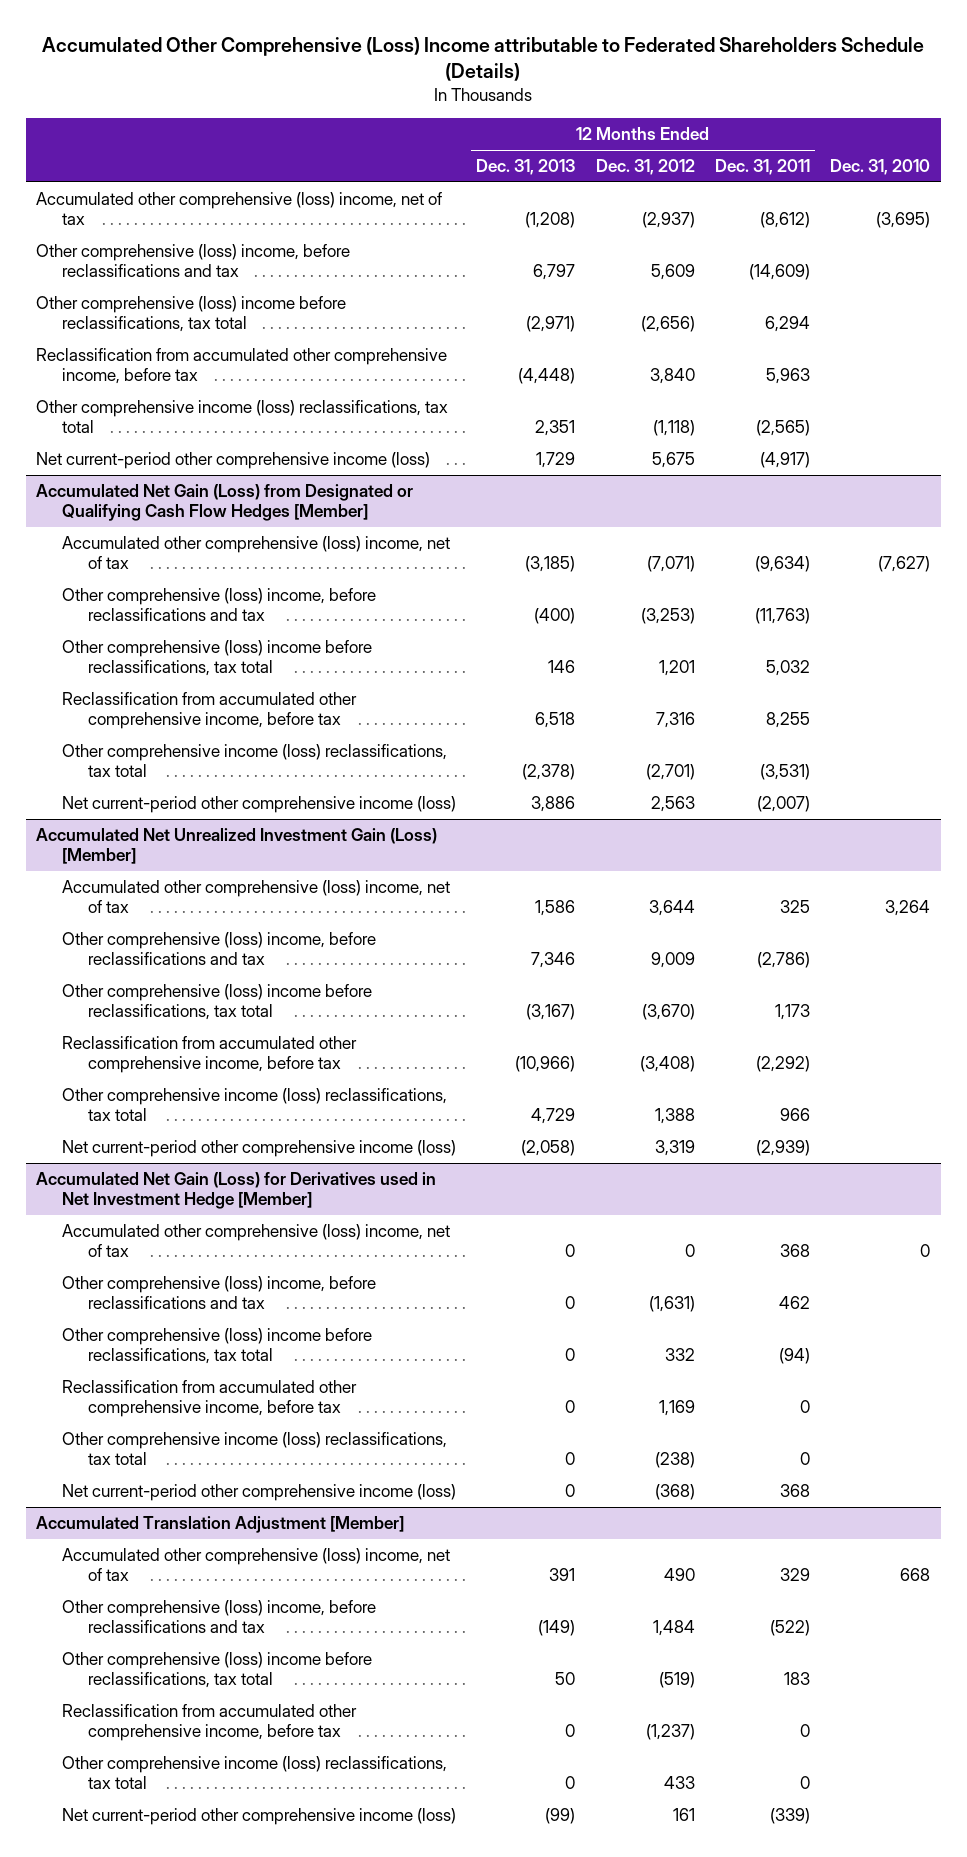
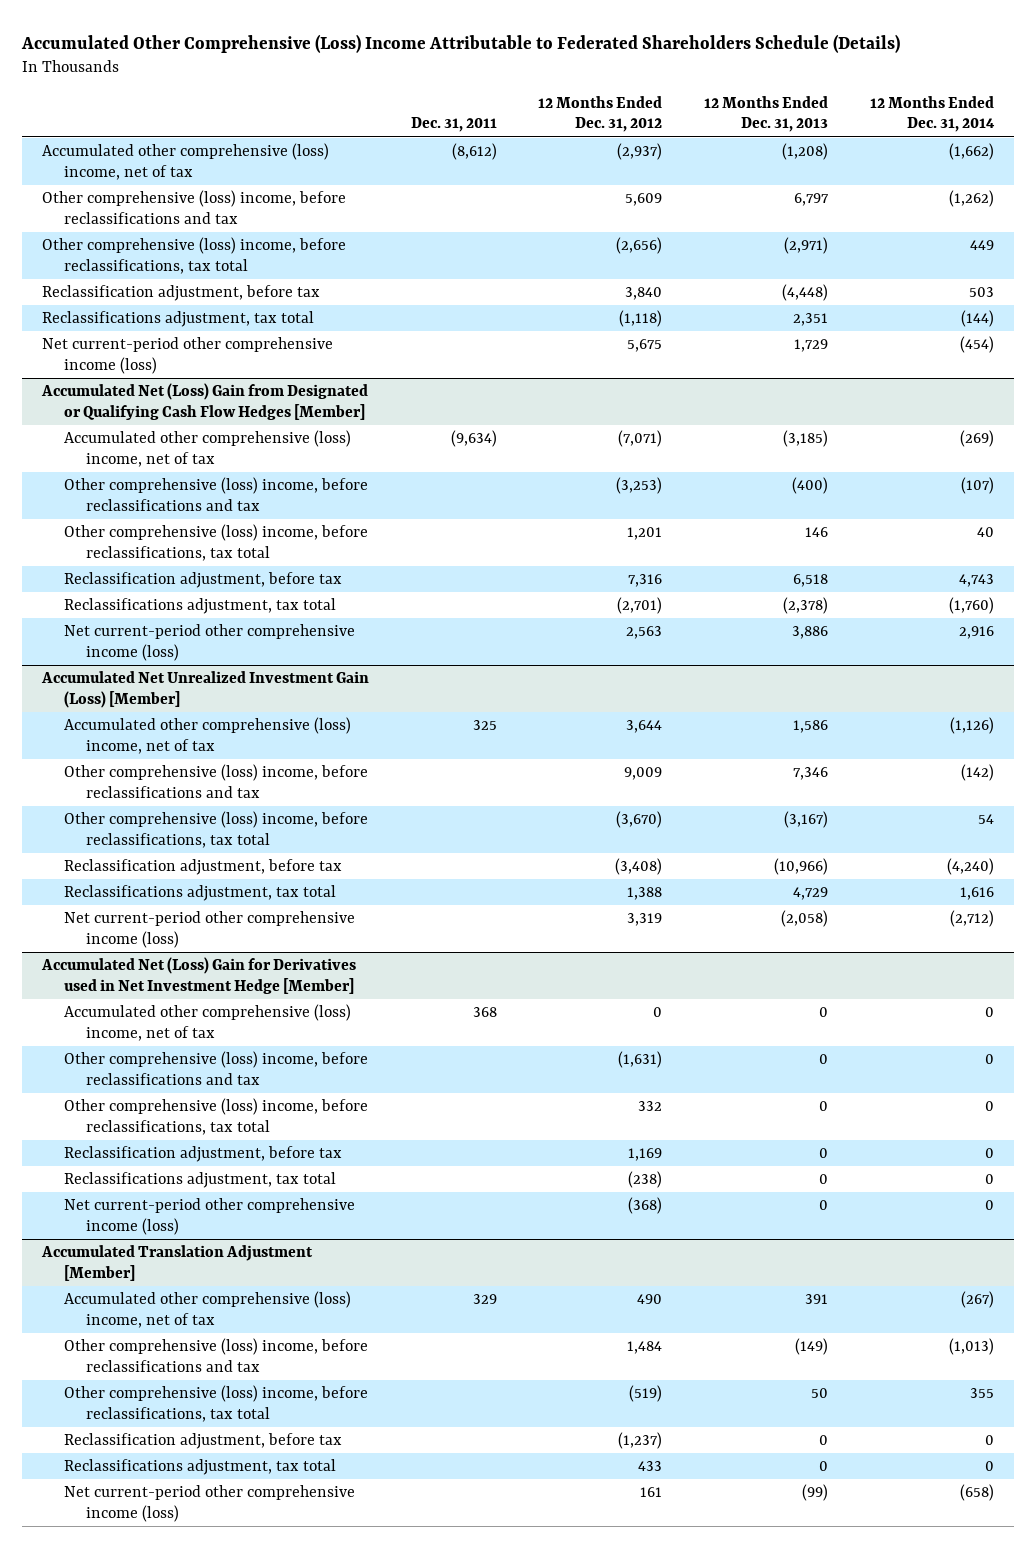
- Accumulated Other Comprehensive (Loss) Income attributable to Federated Shareholders Schedule (Details)
+ Accumulated Other Comprehensive (Loss) Income Attributable to Federated Shareholders Schedule (Details)
- | 12 Months Ended Dec. 31, 2013 | 12 Months Ended Dec. 31, 2012 | 12 Months Ended Dec. 31, 2011 | Dec. 31, 2010
+ | Dec. 31, 2011 | 12 Months Ended Dec. 31, 2012 | 12 Months Ended Dec. 31, 2013 | 12 Months Ended Dec. 31, 2014
- Other comprehensive (loss) income before reclassifications, tax total | (2,971) | (2,656) | 6,294 |
- Reclassification from accumulated other comprehensive income, before tax | (4,448) | 3,840 | 5,963 |
- Other comprehensive income (loss) reclassifications, tax total | 2,351 | (1,118) | (2,565) |
+ Other comprehensive (loss) income, before reclassifications, tax total | | (2,656) | (2,971) | 449
+ Reclassification adjustment, before tax | | 3,840 | (4,448) | 503
+ Reclassifications adjustment, tax total | | (1,118) | 2,351 | (144)
- Accumulated Net Gain (Loss) from Designated or Qualifying Cash Flow Hedges [Member]
+ Accumulated Net (Loss) Gain from Designated or Qualifying Cash Flow Hedges [Member]
- Other comprehensive (loss) income before reclassifications, tax total | 146 | 1,201 | 5,032 |
- Reclassification from accumulated other comprehensive income, before tax | 6,518 | 7,316 | 8,255 |
- Other comprehensive income (loss) reclassifications, tax total | (2,378) | (2,701) | (3,531) |
+ Other comprehensive (loss) income, before reclassifications, tax total | | 1,201 | 146 | 40
+ Reclassification adjustment, before tax | | 7,316 | 6,518 | 4,743
+ Reclassifications adjustment, tax total | | (2,701) | (2,378) | (1,760)
@ Accumulated Net Unrealized Investment Gain (Loss) [Member]
- Other comprehensive (loss) income before reclassifications, tax total | (3,167) | (3,670) | 1,173 |
- Reclassification from accumulated other comprehensive income, before tax | (10,966) | (3,408) | (2,292) |
- Other comprehensive income (loss) reclassifications, tax total | 4,729 | 1,388 | 966 |
+ Other comprehensive (loss) income, before reclassifications, tax total | | (3,670) | (3,167) | 54
+ Reclassification adjustment, before tax | | (3,408) | (10,966) | (4,240)
+ Reclassifications adjustment, tax total | | 1,388 | 4,729 | 1,616
- Accumulated Net Gain (Loss) for Derivatives used in Net Investment Hedge [Member]
+ Accumulated Net (Loss) Gain for Derivatives used in Net Investment Hedge [Member]
- Other comprehensive (loss) income before reclassifications, tax total | 0 | 332 | (94) |
- Reclassification from accumulated other comprehensive income, before tax | 0 | 1,169 | 0 |
- Other comprehensive income (loss) reclassifications, tax total | 0 | (238) | 0 |
+ Other comprehensive (loss) income, before reclassifications, tax total | | 332 | 0 | 0
+ Reclassification adjustment, before tax | | 1,169 | 0 | 0
+ Reclassifications adjustment, tax total | | (238) | 0 | 0
@ Accumulated Translation Adjustment [Member]
- Other comprehensive (loss) income before reclassifications, tax total | 50 | (519) | 183 |
- Reclassification from accumulated other comprehensive income, before tax | 0 | (1,237) | 0 |
- Other comprehensive income (loss) reclassifications, tax total | 0 | 433 | 0 |
+ Other comprehensive (loss) income, before reclassifications, tax total | | (519) | 50 | 355
+ Reclassification adjustment, before tax | | (1,237) | 0 | 0
+ Reclassifications adjustment, tax total | | 433 | 0 | 0

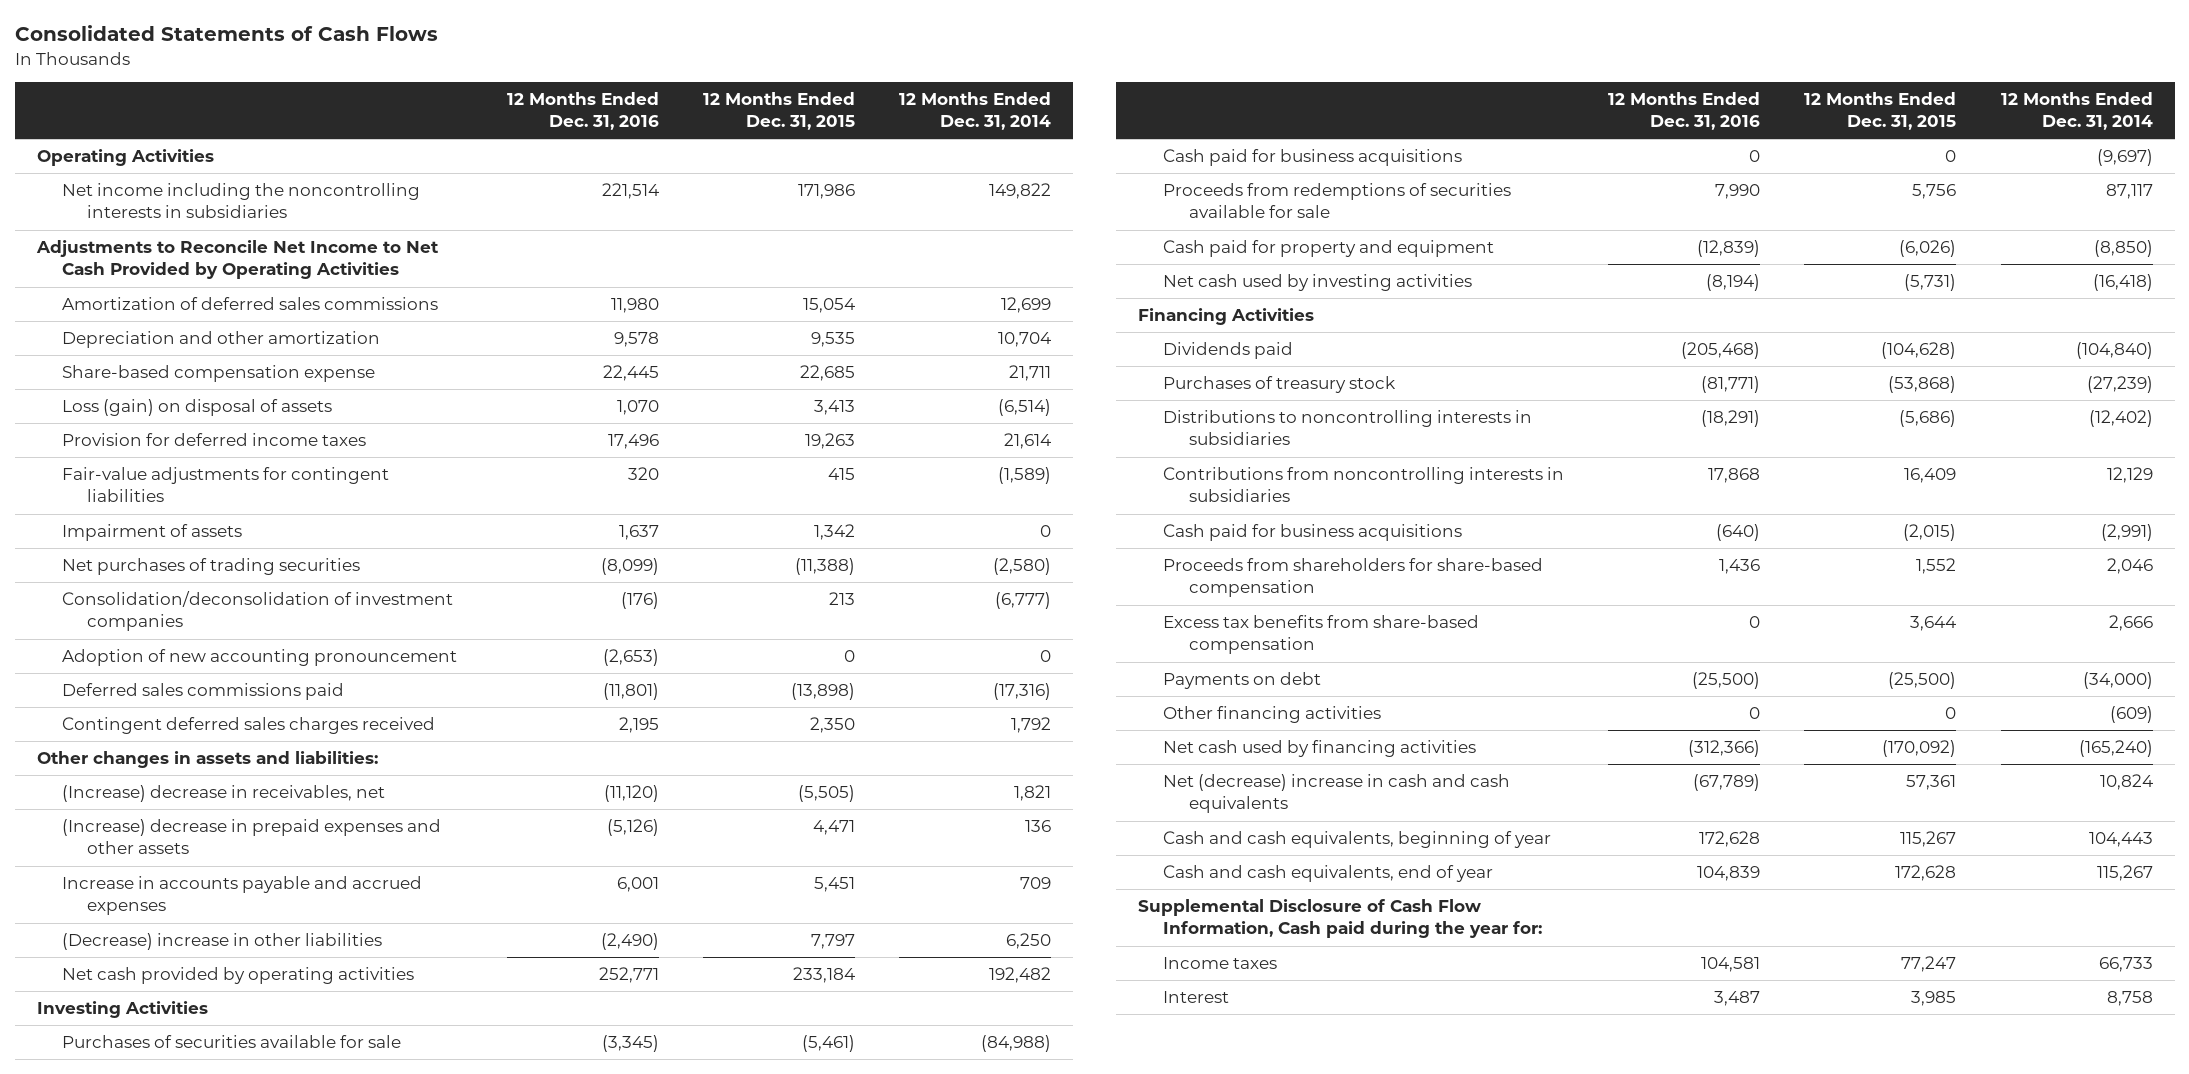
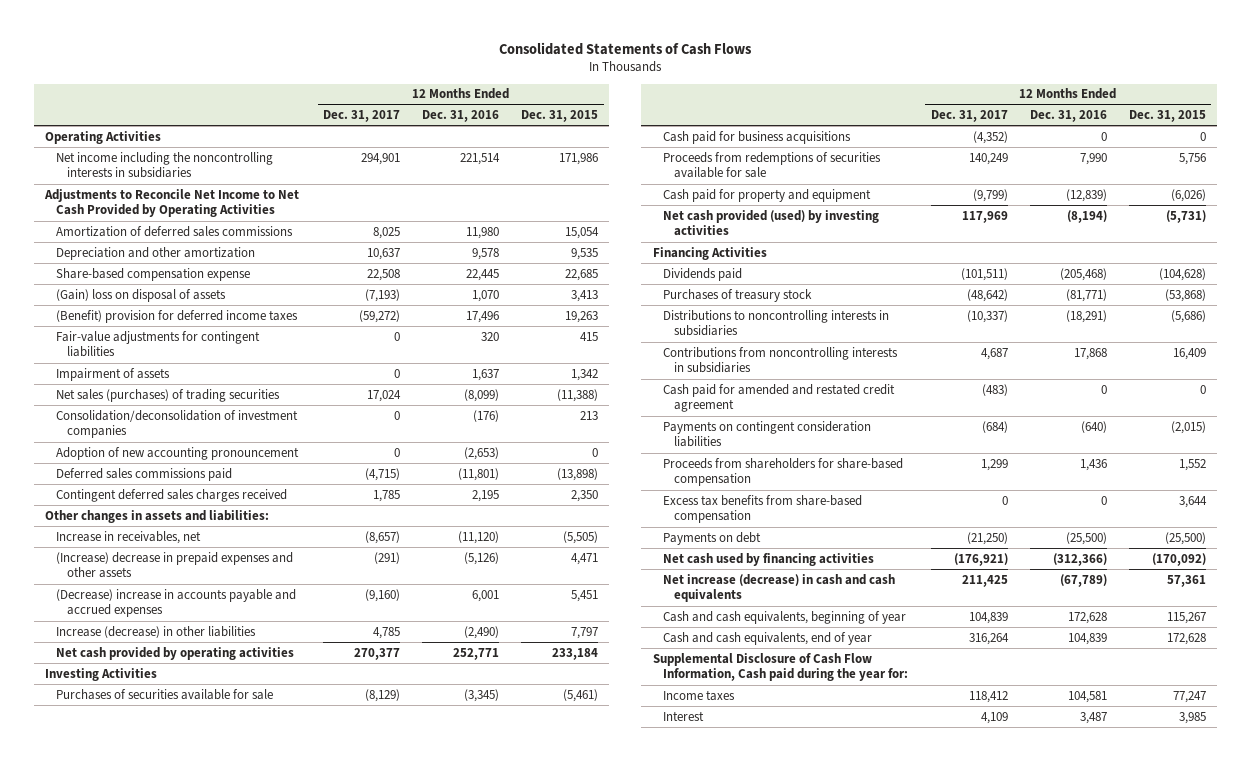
- | 12 Months Ended Dec. 31, 2016 | 12 Months Ended Dec. 31, 2015 | 12 Months Ended Dec. 31, 2014
+ | 12 Months Ended Dec. 31, 2017 | 12 Months Ended Dec. 31, 2016 | 12 Months Ended Dec. 31, 2015
- Loss (gain) on disposal of assets | 1,070 | 3,413 | (6,514)
- Provision for deferred income taxes | 17,496 | 19,263 | 21,614
+ (Gain) loss on disposal of assets | (7,193) | 1,070 | 3,413
+ (Benefit) provision for deferred income taxes | (59,272) | 17,496 | 19,263
- Net purchases of trading securities | (8,099) | (11,388) | (2,580)
+ Net sales (purchases) of trading securities | 17,024 | (8,099) | (11,388)
- (Increase) decrease in receivables, net | (11,120) | (5,505) | 1,821
+ Increase in receivables, net | (8,657) | (11,120) | (5,505)
- Increase in accounts payable and accrued expenses | 6,001 | 5,451 | 709
- (Decrease) increase in other liabilities | (2,490) | 7,797 | 6,250
+ (Decrease) increase in accounts payable and accrued expenses | (9,160) | 6,001 | 5,451
+ Increase (decrease) in other liabilities | 4,785 | (2,490) | 7,797
- Net cash used by investing activities | (8,194) | (5,731) | (16,418)
+ Net cash provided (used) by investing activities | 117,969 | (8,194) | (5,731)
- Cash paid for business acquisitions | (640) | (2,015) | (2,991)
+ Cash paid for amended and restated credit agreement | (483) | 0 | 0
+ Payments on contingent consideration liabilities | (684) | (640) | (2,015)
- Other financing activities | 0 | 0 | (609)
- Net (decrease) increase in cash and cash equivalents | (67,789) | 57,361 | 10,824
+ Net increase (decrease) in cash and cash equivalents | 211,425 | (67,789) | 57,361

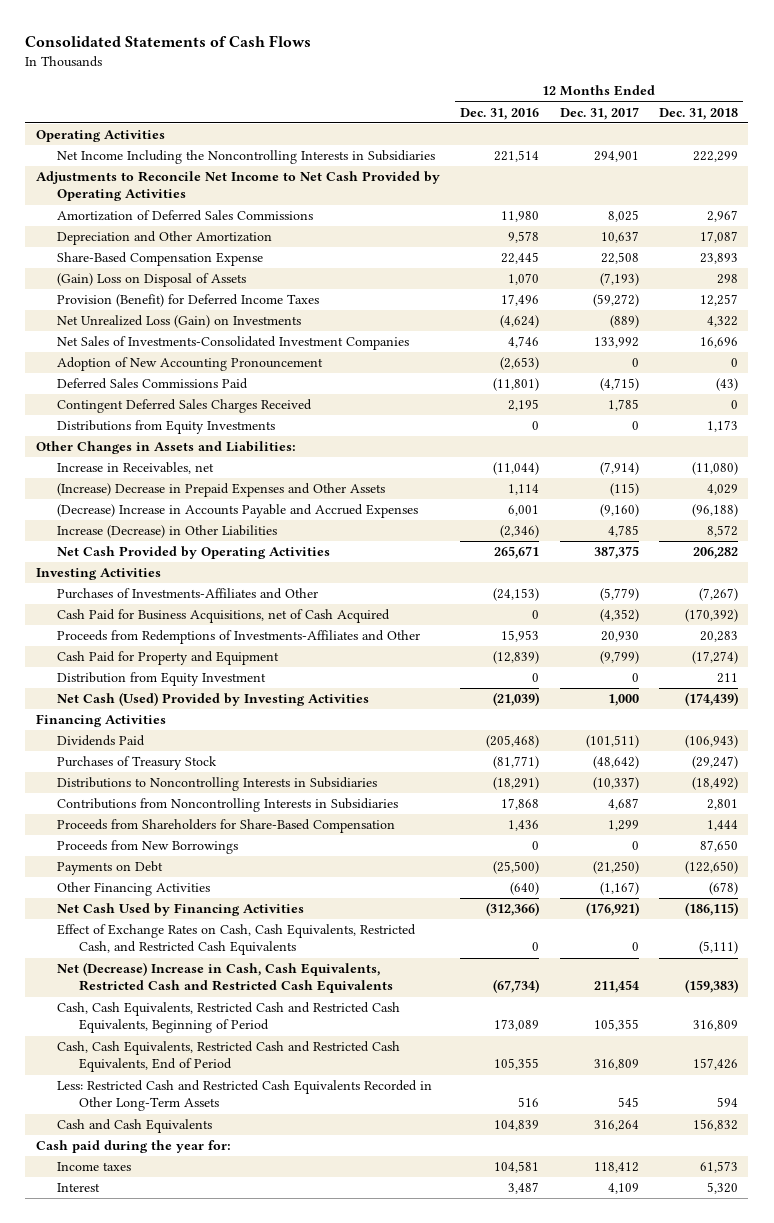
- | 12 Months Ended Dec. 31, 2017 | 12 Months Ended Dec. 31, 2016 | 12 Months Ended Dec. 31, 2015
+ | 12 Months Ended Dec. 31, 2016 | 12 Months Ended Dec. 31, 2017 | 12 Months Ended Dec. 31, 2018
- Net income including the noncontrolling interests in subsidiaries | 294,901 | 221,514 | 171,986
+ Net Income Including the Noncontrolling Interests in Subsidiaries | 221,514 | 294,901 | 222,299
- Amortization of deferred sales commissions | 8,025 | 11,980 | 15,054
- Depreciation and other amortization | 10,637 | 9,578 | 9,535
- Share-based compensation expense | 22,508 | 22,445 | 22,685
- (Gain) loss on disposal of assets | (7,193) | 1,070 | 3,413
- (Benefit) provision for deferred income taxes | (59,272) | 17,496 | 19,263
- Fair-value adjustments for contingent liabilities | 0 | 320 | 415
- Impairment of assets | 0 | 1,637 | 1,342
- Net sales (purchases) of trading securities | 17,024 | (8,099) | (11,388)
- Consolidation/deconsolidation of investment companies | 0 | (176) | 213
- Adoption of new accounting pronouncement | 0 | (2,653) | 0
- Deferred sales commissions paid | (4,715) | (11,801) | (13,898)
- Contingent deferred sales charges received | 1,785 | 2,195 | 2,350
- Other changes in assets and liabilities:
- Increase in receivables, net | (8,657) | (11,120) | (5,505)
- (Increase) decrease in prepaid expenses and other assets | (291) | (5,126) | 4,471
- (Decrease) increase in accounts payable and accrued expenses | (9,160) | 6,001 | 5,451
- Increase (decrease) in other liabilities | 4,785 | (2,490) | 7,797
- Net cash provided by operating activities | 270,377 | 252,771 | 233,184
+ Amortization of Deferred Sales Commissions | 11,980 | 8,025 | 2,967
+ Depreciation and Other Amortization | 9,578 | 10,637 | 17,087
+ Share-Based Compensation Expense | 22,445 | 22,508 | 23,893
+ (Gain) Loss on Disposal of Assets | 1,070 | (7,193) | 298
+ Provision (Benefit) for Deferred Income Taxes | 17,496 | (59,272) | 12,257
+ Net Unrealized Loss (Gain) on Investments | (4,624) | (889) | 4,322
+ Net Sales of Investments-Consolidated Investment Companies | 4,746 | 133,992 | 16,696
+ Adoption of New Accounting Pronouncement | (2,653) | 0 | 0
+ Deferred Sales Commissions Paid | (11,801) | (4,715) | (43)
+ Contingent Deferred Sales Charges Received | 2,195 | 1,785 | 0
+ Distributions from Equity Investments | 0 | 0 | 1,173
+ Other Changes in Assets and Liabilities:
+ Increase in Receivables, net | (11,044) | (7,914) | (11,080)
+ (Increase) Decrease in Prepaid Expenses and Other Assets | 1,114 | (115) | 4,029
+ (Decrease) Increase in Accounts Payable and Accrued Expenses | 6,001 | (9,160) | (96,188)
+ Increase (Decrease) in Other Liabilities | (2,346) | 4,785 | 8,572
+ Net Cash Provided by Operating Activities | 265,671 | 387,375 | 206,282
- Purchases of securities available for sale | (8,129) | (3,345) | (5,461)
- Cash paid for business acquisitions | (4,352) | 0 | 0
- Proceeds from redemptions of securities available for sale | 140,249 | 7,990 | 5,756
- Cash paid for property and equipment | (9,799) | (12,839) | (6,026)
- Net cash provided (used) by investing activities | 117,969 | (8,194) | (5,731)
+ Purchases of Investments-Affiliates and Other | (24,153) | (5,779) | (7,267)
+ Cash Paid for Business Acquisitions, net of Cash Acquired | 0 | (4,352) | (170,392)
+ Proceeds from Redemptions of Investments-Affiliates and Other | 15,953 | 20,930 | 20,283
+ Cash Paid for Property and Equipment | (12,839) | (9,799) | (17,274)
+ Distribution from Equity Investment | 0 | 0 | 211
+ Net Cash (Used) Provided by Investing Activities | (21,039) | 1,000 | (174,439)
- Dividends paid | (101,511) | (205,468) | (104,628)
- Purchases of treasury stock | (48,642) | (81,771) | (53,868)
- Distributions to noncontrolling interests in subsidiaries | (10,337) | (18,291) | (5,686)
- Contributions from noncontrolling interests in subsidiaries | 4,687 | 17,868 | 16,409
- Cash paid for amended and restated credit agreement | (483) | 0 | 0
- Payments on contingent consideration liabilities | (684) | (640) | (2,015)
- Proceeds from shareholders for share-based compensation | 1,299 | 1,436 | 1,552
- Excess tax benefits from share-based compensation | 0 | 0 | 3,644
- Payments on debt | (21,250) | (25,500) | (25,500)
- Net cash used by financing activities | (176,921) | (312,366) | (170,092)
- Net increase (decrease) in cash and cash equivalents | 211,425 | (67,789) | 57,361
- Cash and cash equivalents, beginning of year | 104,839 | 172,628 | 115,267
- Cash and cash equivalents, end of year | 316,264 | 104,839 | 172,628
- Supplemental Disclosure of Cash Flow Information, Cash paid during the year for:
+ Dividends Paid | (205,468) | (101,511) | (106,943)
+ Purchases of Treasury Stock | (81,771) | (48,642) | (29,247)
+ Distributions to Noncontrolling Interests in Subsidiaries | (18,291) | (10,337) | (18,492)
+ Contributions from Noncontrolling Interests in Subsidiaries | 17,868 | 4,687 | 2,801
+ Proceeds from Shareholders for Share-Based Compensation | 1,436 | 1,299 | 1,444
+ Proceeds from New Borrowings | 0 | 0 | 87,650
+ Payments on Debt | (25,500) | (21,250) | (122,650)
+ Other Financing Activities | (640) | (1,167) | (678)
+ Net Cash Used by Financing Activities | (312,366) | (176,921) | (186,115)
+ Effect of Exchange Rates on Cash, Cash Equivalents, Restricted Cash, and Restricted Cash Equivalents | 0 | 0 | (5,111)
+ Net (Decrease) Increase in Cash, Cash Equivalents, Restricted Cash and Restricted Cash Equivalents | (67,734) | 211,454 | (159,383)
+ Cash, Cash Equivalents, Restricted Cash and Restricted Cash Equivalents, Beginning of Period | 173,089 | 105,355 | 316,809
+ Cash, Cash Equivalents, Restricted Cash and Restricted Cash Equivalents, End of Period | 105,355 | 316,809 | 157,426
+ Less: Restricted Cash and Restricted Cash Equivalents Recorded in Other Long-Term Assets | 516 | 545 | 594
+ Cash and Cash Equivalents | 104,839 | 316,264 | 156,832
+ Cash paid during the year for:

